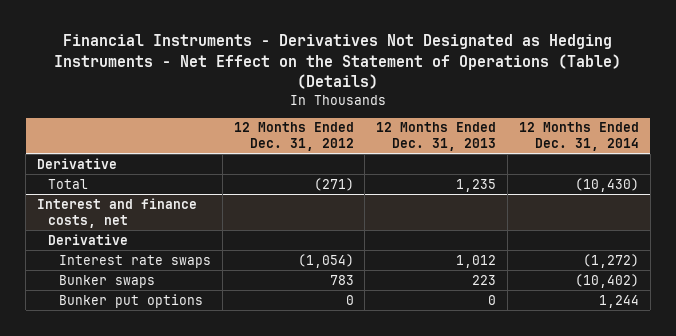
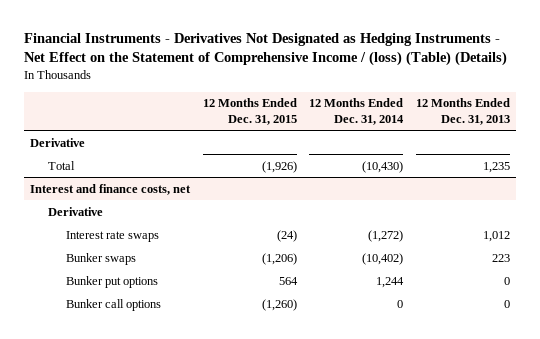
- Financial Instruments - Derivatives Not Designated as Hedging Instruments - Net Effect on the Statement of Operations (Table) (Details)
+ Financial Instruments - Derivatives Not Designated as Hedging Instruments - Net Effect on the Statement of Comprehensive Income / (loss) (Table) (Details)
- | 12 Months Ended Dec. 31, 2012 | 12 Months Ended Dec. 31, 2013 | 12 Months Ended Dec. 31, 2014
+ | 12 Months Ended Dec. 31, 2015 | 12 Months Ended Dec. 31, 2014 | 12 Months Ended Dec. 31, 2013
@ Interest and finance costs, net
+ Bunker call options | (1,260) | 0 | 0

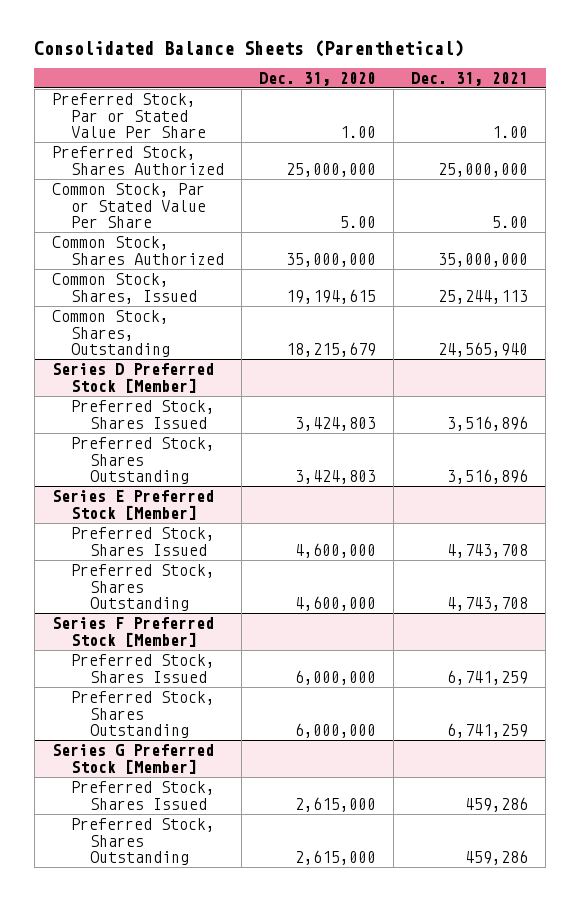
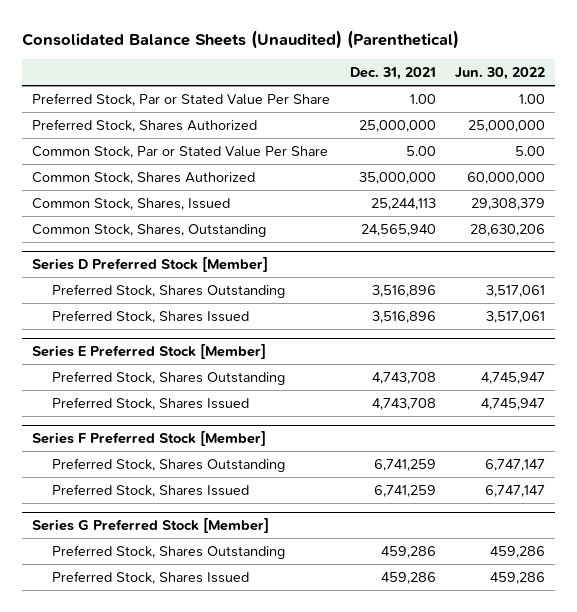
- Consolidated Balance Sheets (Parenthetical)
+ Consolidated Balance Sheets (Unaudited) (Parenthetical)
- | Dec. 31, 2020 | Dec. 31, 2021
+ | Dec. 31, 2021 | Jun. 30, 2022
@ Series D Preferred Stock [Member]
moved down: Preferred Stock, Shares Issued | 3,516,896 | 3,517,061
@ Series E Preferred Stock [Member]
moved down: Preferred Stock, Shares Issued | 4,743,708 | 4,745,947
@ Series F Preferred Stock [Member]
moved down: Preferred Stock, Shares Issued | 6,741,259 | 6,747,147
@ Series G Preferred Stock [Member]
moved down: Preferred Stock, Shares Issued | 459,286 | 459,286

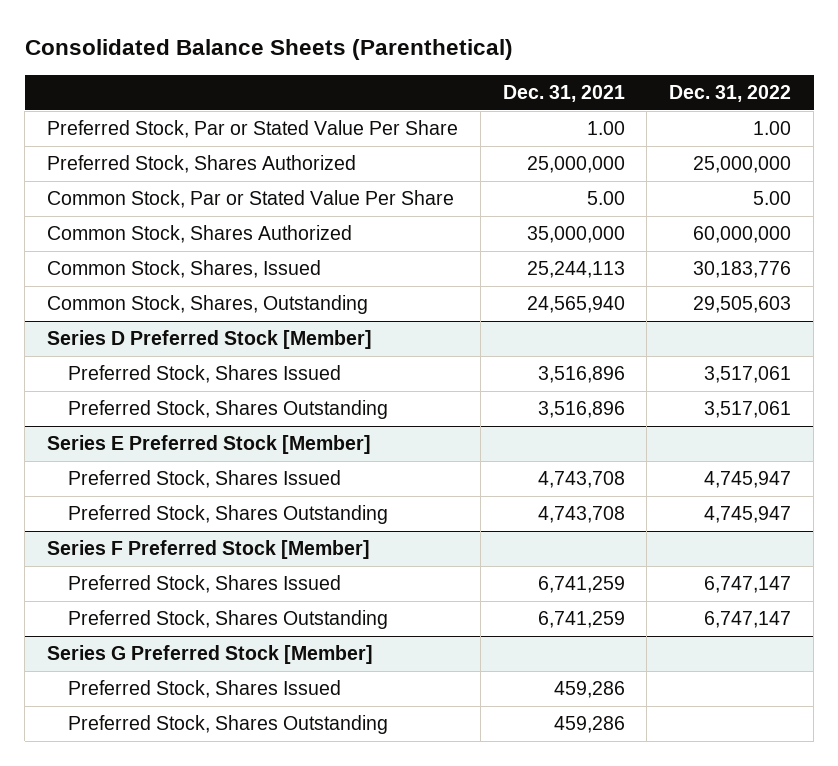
- Consolidated Balance Sheets (Unaudited) (Parenthetical)
+ Consolidated Balance Sheets (Parenthetical)
- | Dec. 31, 2021 | Jun. 30, 2022
+ | Dec. 31, 2021 | Dec. 31, 2022
@ Series D Preferred Stock [Member]
moved down: Preferred Stock, Shares Outstanding | 3,516,896 | 3,517,061
@ Series E Preferred Stock [Member]
moved down: Preferred Stock, Shares Outstanding | 4,743,708 | 4,745,947
@ Series F Preferred Stock [Member]
moved down: Preferred Stock, Shares Outstanding | 6,741,259 | 6,747,147
@ Series G Preferred Stock [Member]
moved down: Preferred Stock, Shares Outstanding | 459,286 |

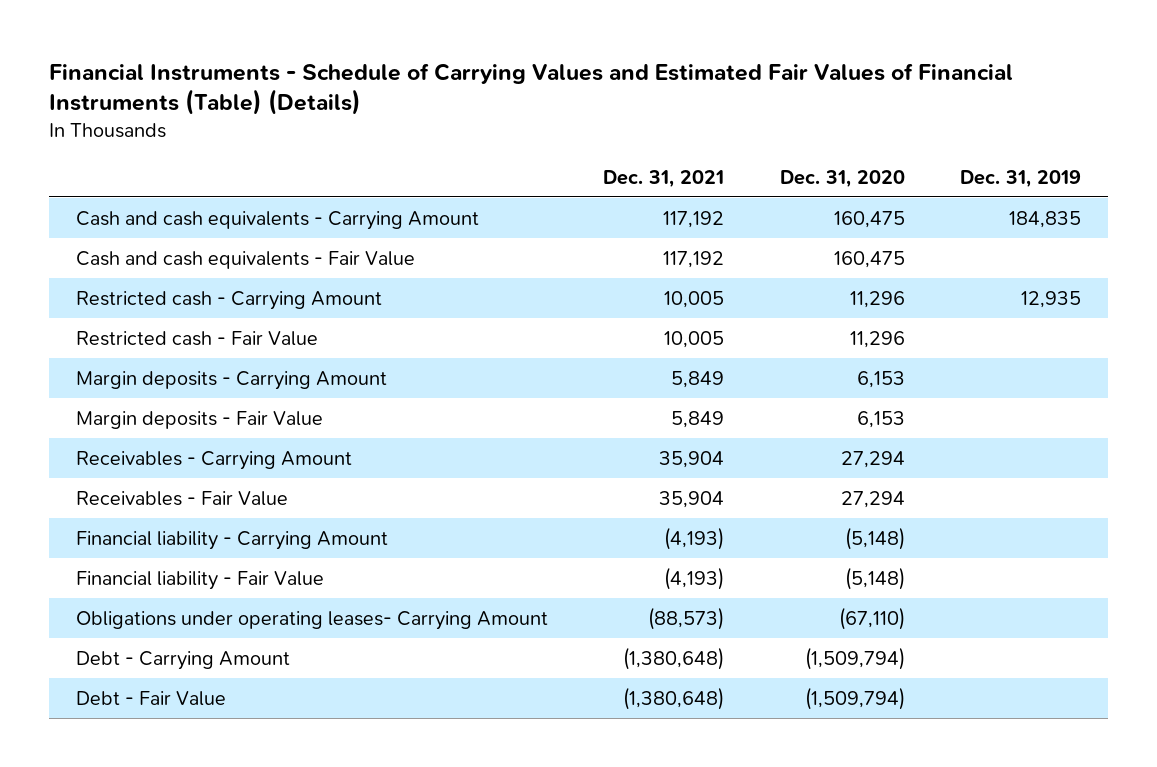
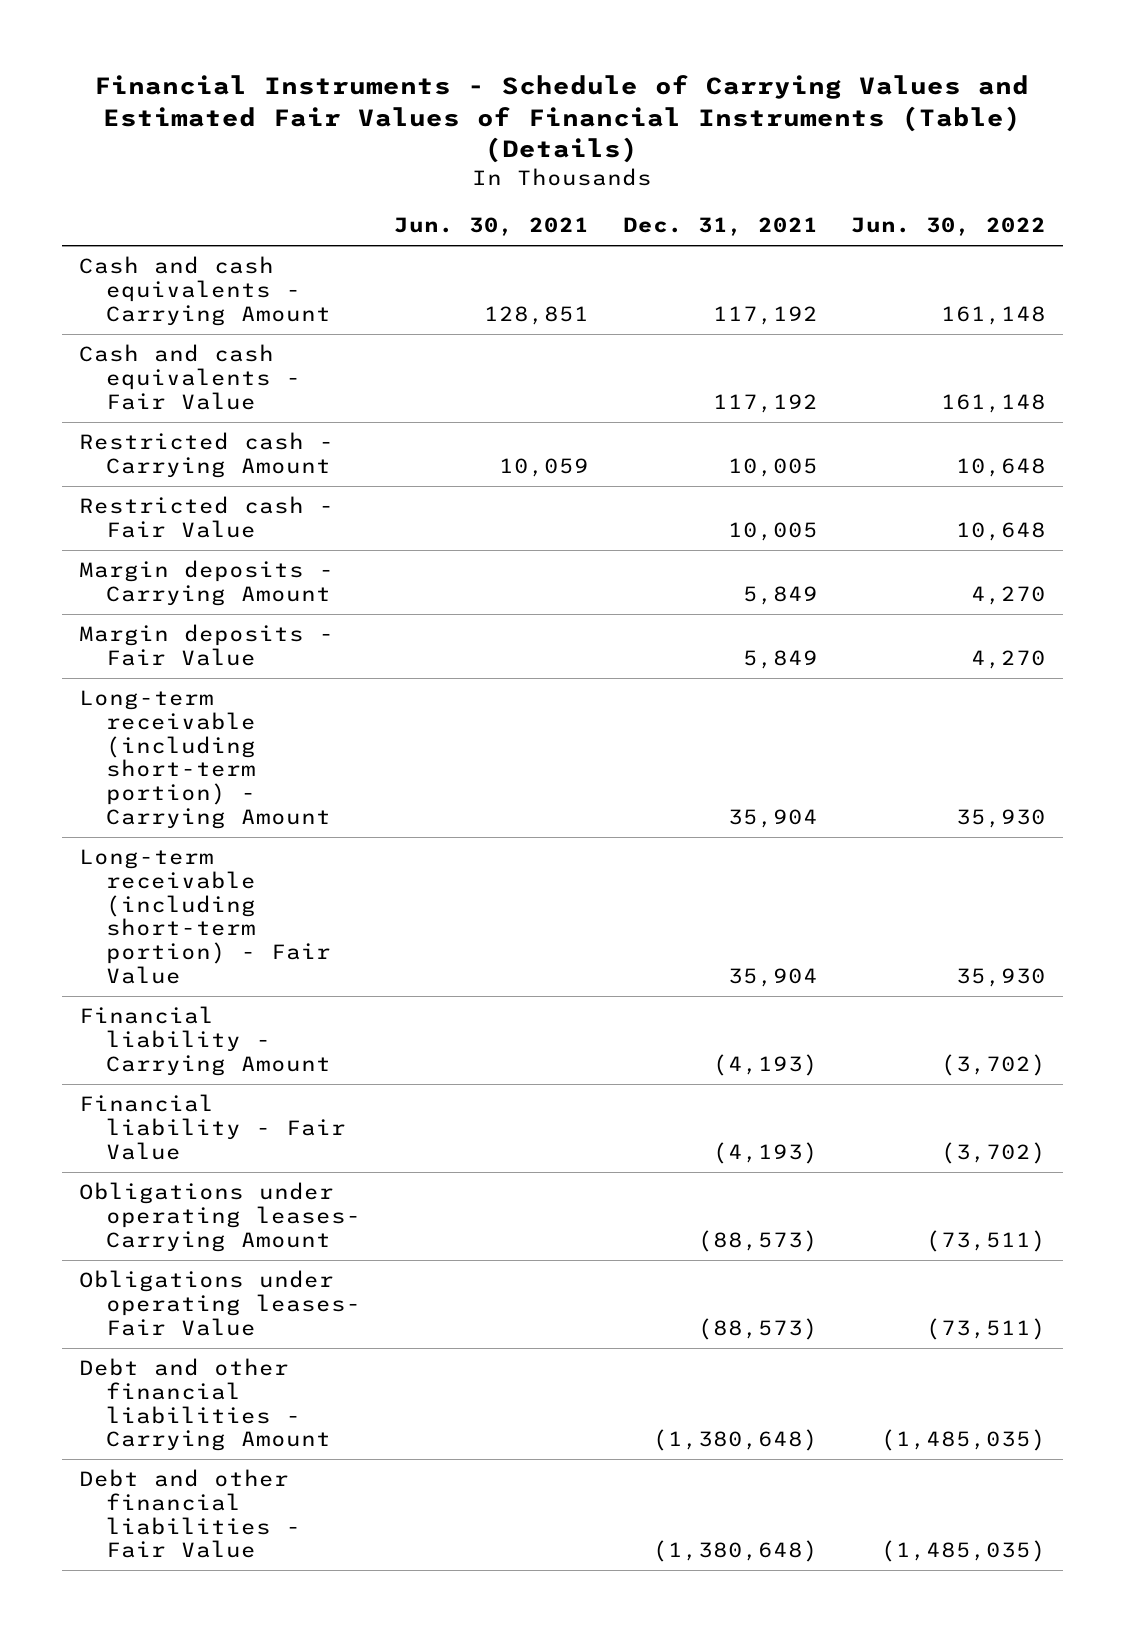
- | Dec. 31, 2021 | Dec. 31, 2020 | Dec. 31, 2019
+ | Jun. 30, 2021 | Dec. 31, 2021 | Jun. 30, 2022
- Receivables - Carrying Amount | 35,904 | 27,294 |
- Receivables - Fair Value | 35,904 | 27,294 |
+ Long-term receivable (including short-term portion) - Carrying Amount | | 35,904 | 35,930
+ Long-term receivable (including short-term portion) - Fair Value | | 35,904 | 35,930
- Debt - Carrying Amount | (1,380,648) | (1,509,794) |
- Debt - Fair Value | (1,380,648) | (1,509,794) |
+ Obligations under operating leases- Fair Value | | (88,573) | (73,511)
+ Debt and other financial liabilities - Carrying Amount | | (1,380,648) | (1,485,035)
+ Debt and other financial liabilities - Fair Value | | (1,380,648) | (1,485,035)

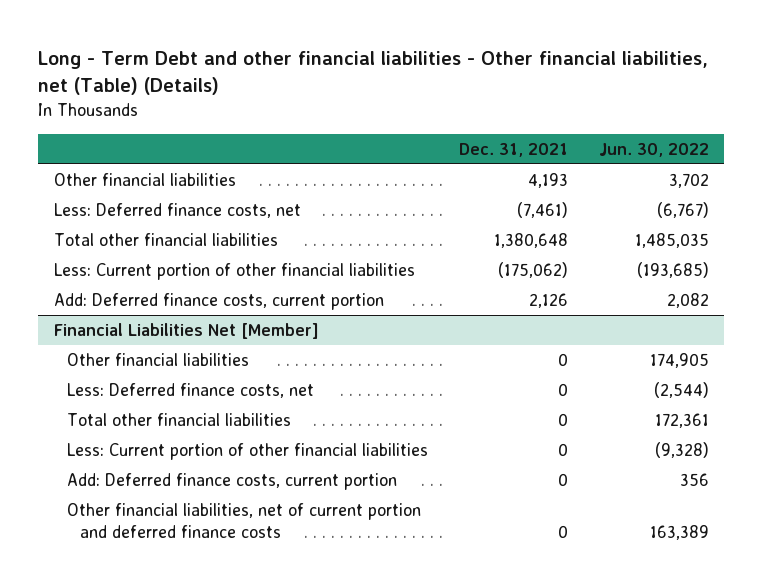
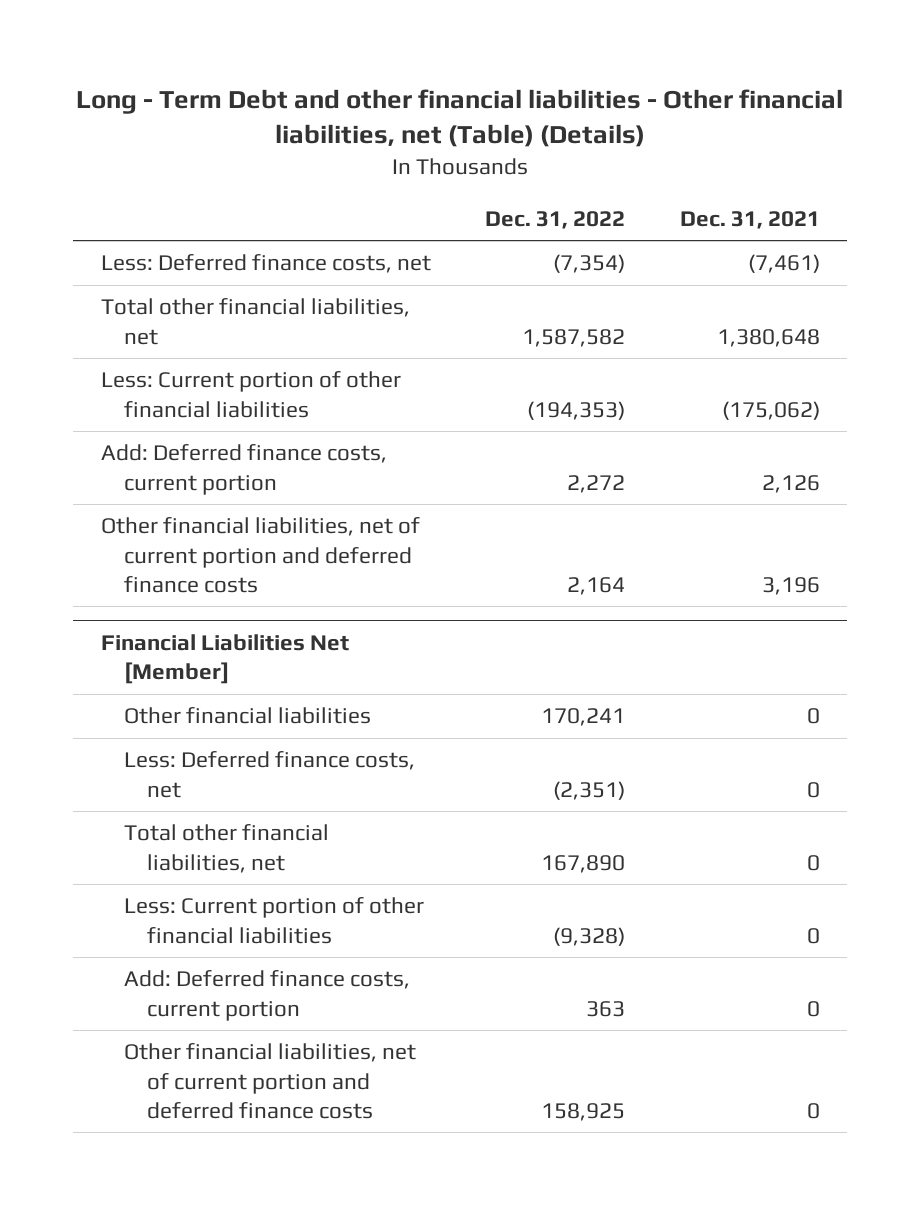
- | Dec. 31, 2021 | Jun. 30, 2022
+ | Dec. 31, 2022 | Dec. 31, 2021
- Other financial liabilities | 4,193 | 3,702
- Total other financial liabilities | 1,380,648 | 1,485,035
+ Total other financial liabilities, net | 1,587,582 | 1,380,648
+ Other financial liabilities, net of current portion and deferred finance costs | 2,164 | 3,196
@ Financial Liabilities Net [Member]
- Total other financial liabilities | 0 | 172,361
+ Total other financial liabilities, net | 167,890 | 0

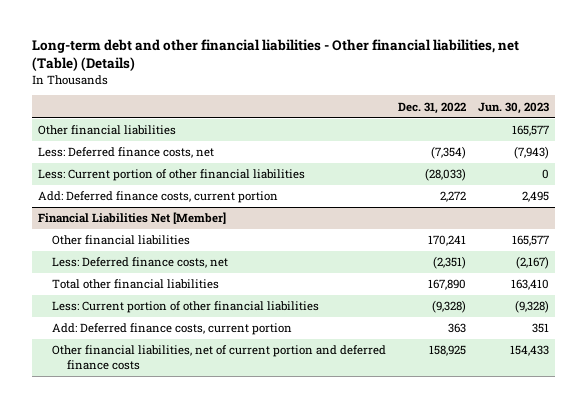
- Long - Term Debt and other financial liabilities - Other financial liabilities, net (Table) (Details)
+ Long-term debt and other financial liabilities - Other financial liabilities, net (Table) (Details)
- | Dec. 31, 2022 | Dec. 31, 2021
+ | Dec. 31, 2022 | Jun. 30, 2023
+ Other financial liabilities | | 165,577
- Total other financial liabilities, net | 1,587,582 | 1,380,648
- Less: Current portion of other financial liabilities | (194,353) | (175,062)
+ Less: Current portion of other financial liabilities | (28,033) | 0
- Other financial liabilities, net of current portion and deferred finance costs | 2,164 | 3,196
@ Financial Liabilities Net [Member]
- Total other financial liabilities, net | 167,890 | 0
+ Total other financial liabilities | 167,890 | 163,410

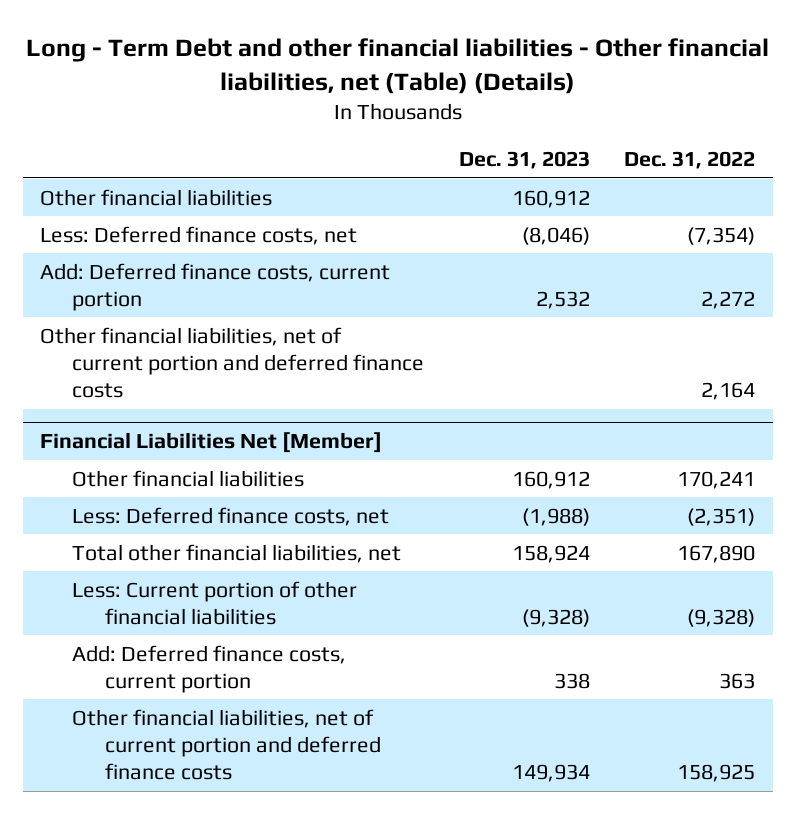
- Long-term debt and other financial liabilities - Other financial liabilities, net (Table) (Details)
+ Long - Term Debt and other financial liabilities - Other financial liabilities, net (Table) (Details)
- | Dec. 31, 2022 | Jun. 30, 2023
+ | Dec. 31, 2023 | Dec. 31, 2022
- Less: Current portion of other financial liabilities | (28,033) | 0
+ Other financial liabilities, net of current portion and deferred finance costs | | 2,164
@ Financial Liabilities Net [Member]
- Total other financial liabilities | 167,890 | 163,410
+ Total other financial liabilities, net | 158,924 | 167,890

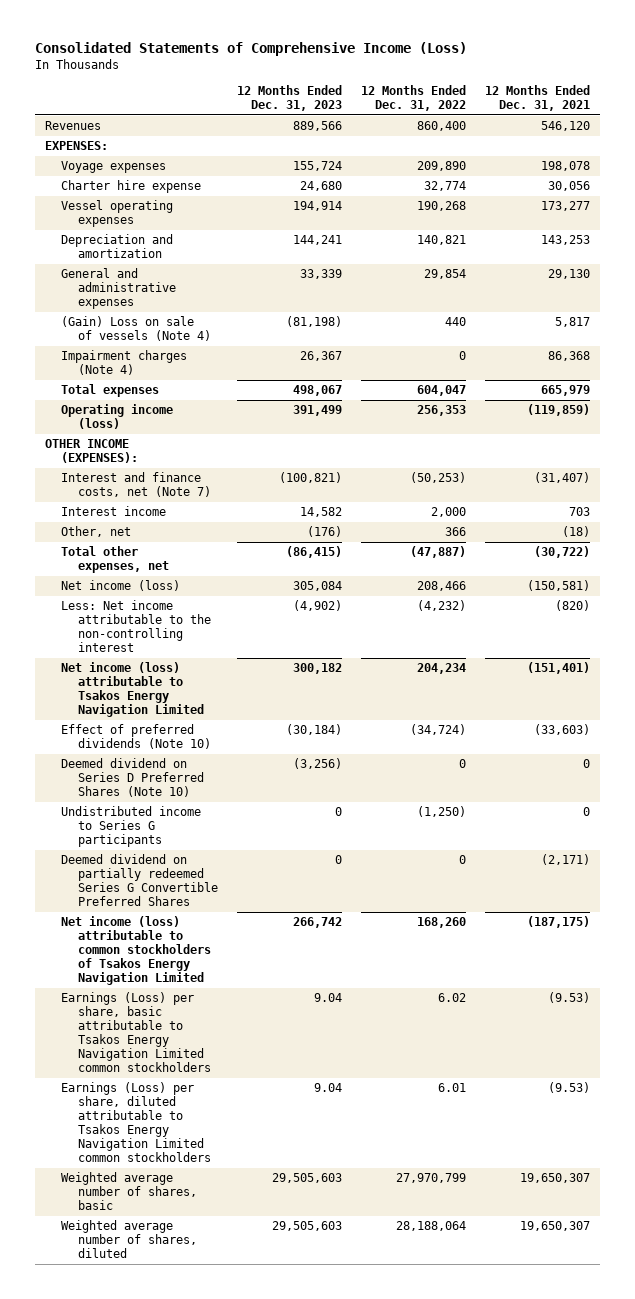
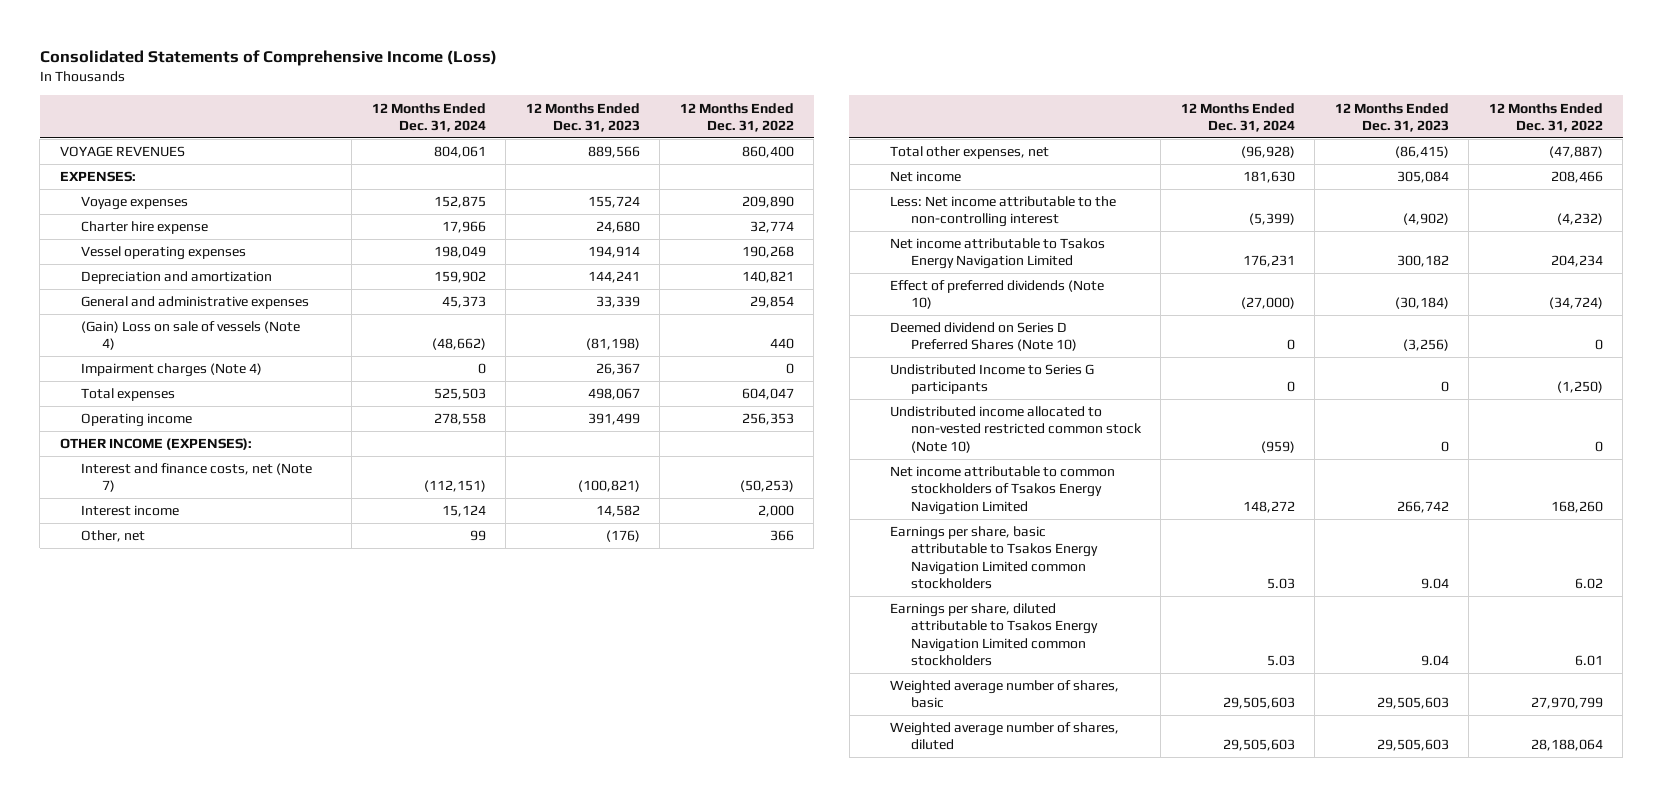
- | 12 Months Ended Dec. 31, 2023 | 12 Months Ended Dec. 31, 2022 | 12 Months Ended Dec. 31, 2021
+ | 12 Months Ended Dec. 31, 2024 | 12 Months Ended Dec. 31, 2023 | 12 Months Ended Dec. 31, 2022
- Revenues | 889,566 | 860,400 | 546,120
+ VOYAGE REVENUES | 804,061 | 889,566 | 860,400
- Operating income (loss) | 391,499 | 256,353 | (119,859)
+ Operating income | 278,558 | 391,499 | 256,353
- Net income (loss) | 305,084 | 208,466 | (150,581)
+ Net income | 181,630 | 305,084 | 208,466
- Net income (loss) attributable to Tsakos Energy Navigation Limited | 300,182 | 204,234 | (151,401)
+ Net income attributable to Tsakos Energy Navigation Limited | 176,231 | 300,182 | 204,234
- Undistributed income to Series G participants | 0 | (1,250) | 0
- Deemed dividend on partially redeemed Series G Convertible Preferred Shares | 0 | 0 | (2,171)
- Net income (loss) attributable to common stockholders of Tsakos Energy Navigation Limited | 266,742 | 168,260 | (187,175)
- Earnings (Loss) per share, basic attributable to Tsakos Energy Navigation Limited common stockholders | 9.04 | 6.02 | (9.53)
- Earnings (Loss) per share, diluted attributable to Tsakos Energy Navigation Limited common stockholders | 9.04 | 6.01 | (9.53)
+ Undistributed Income to Series G participants | 0 | 0 | (1,250)
+ Undistributed income allocated to non-vested restricted common stock (Note 10) | (959) | 0 | 0
+ Net income attributable to common stockholders of Tsakos Energy Navigation Limited | 148,272 | 266,742 | 168,260
+ Earnings per share, basic attributable to Tsakos Energy Navigation Limited common stockholders | 5.03 | 9.04 | 6.02
+ Earnings per share, diluted attributable to Tsakos Energy Navigation Limited common stockholders | 5.03 | 9.04 | 6.01

